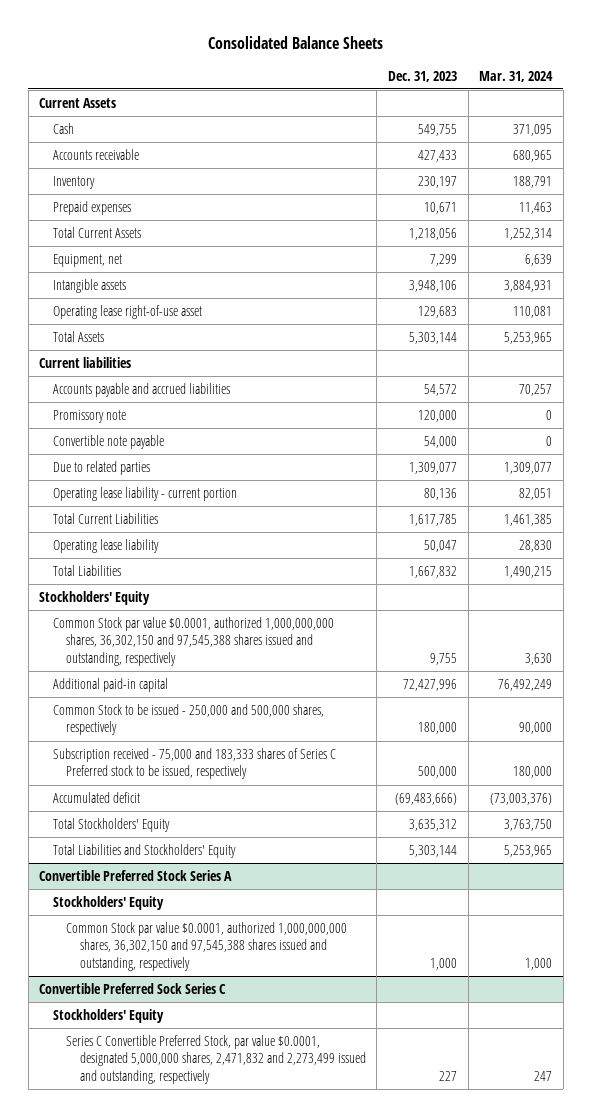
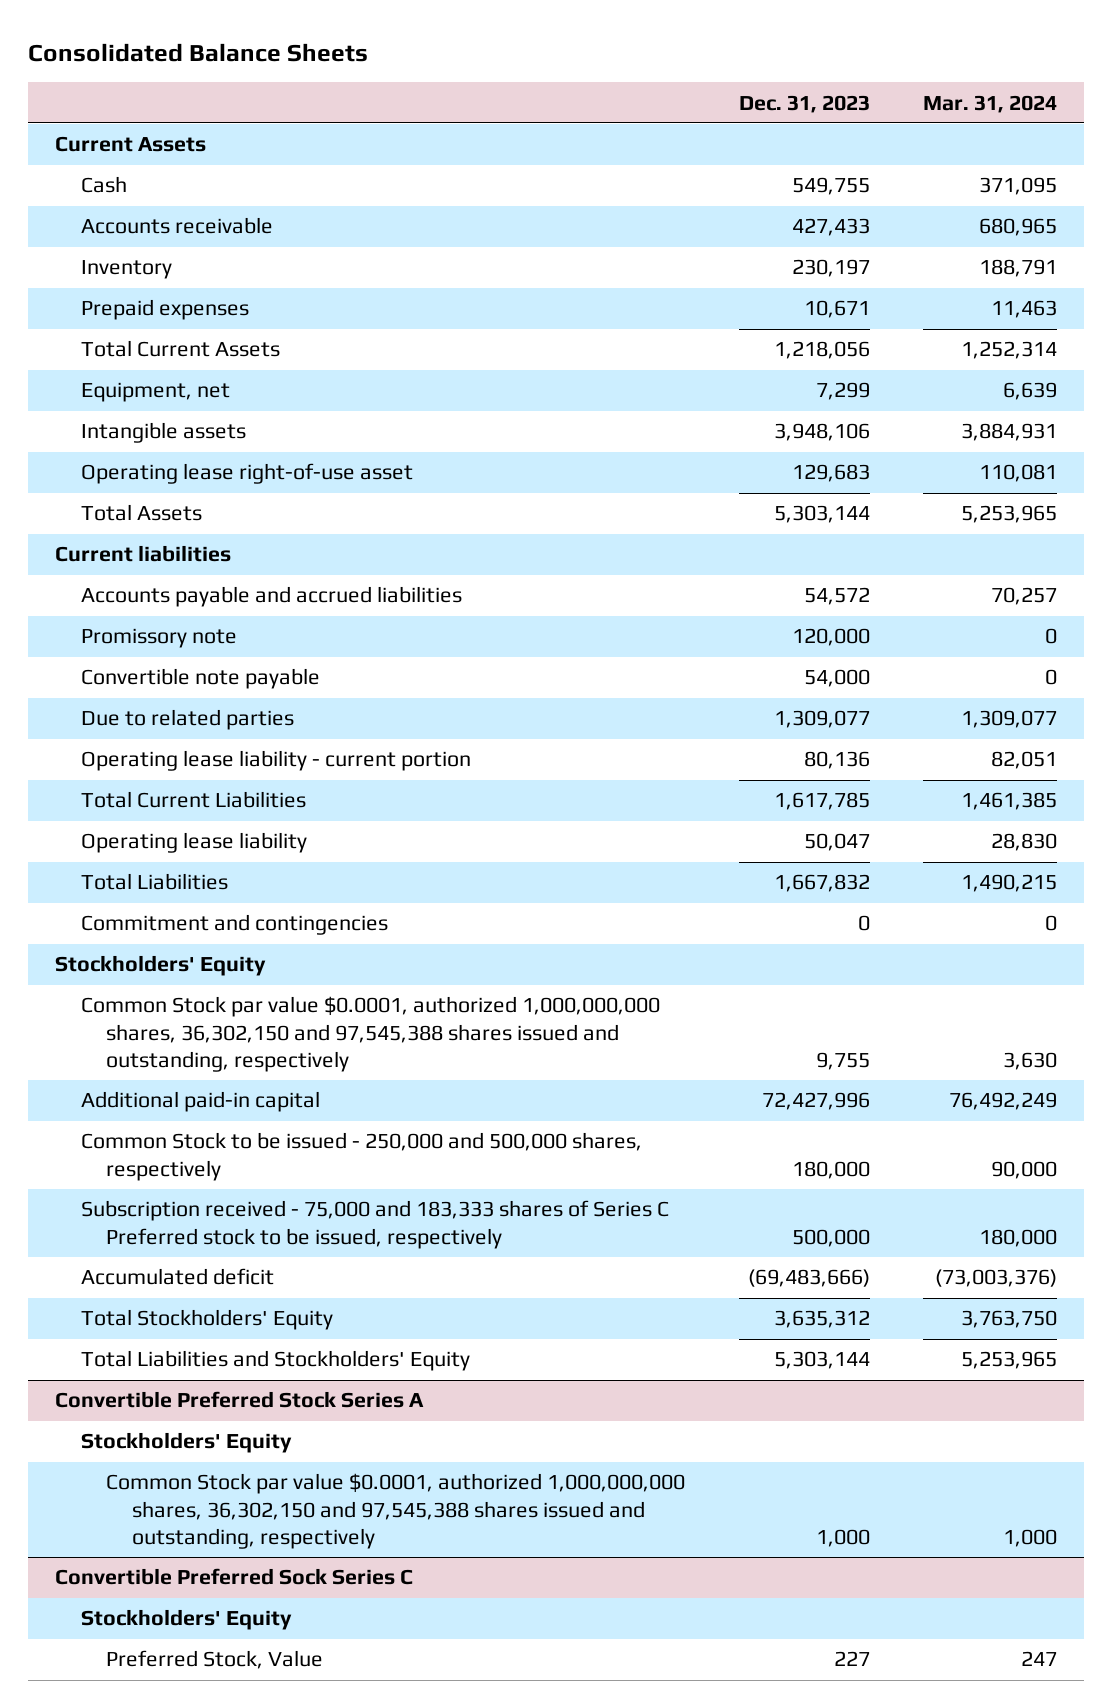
+ Commitment and contingencies | 0 | 0
@ Convertible Preferred Sock Series C
- Series C Convertible Preferred Stock, par value $0.0001, designated 5,000,000 shares, 2,471,832 and 2,273,499 issued and outstanding, respectively | 227 | 247
+ Preferred Stock, Value | 227 | 247

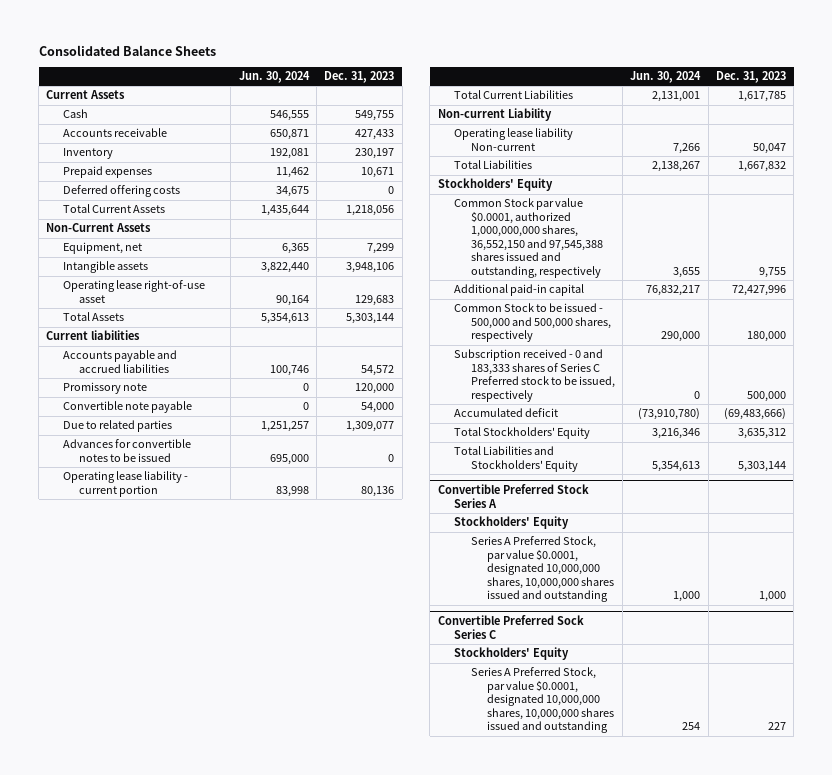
- | Dec. 31, 2023 | Mar. 31, 2024
+ | Jun. 30, 2024 | Dec. 31, 2023
+ Deferred offering costs | 34,675 | 0
+ Non-Current Assets
+ Advances for convertible notes to be issued | 695,000 | 0
- Operating lease liability | 50,047 | 28,830
+ Non-current Liability
+ Operating lease liability Non-current | 7,266 | 50,047
- Commitment and contingencies | 0 | 0
- Common Stock par value $0.0001, authorized 1,000,000,000 shares, 36,302,150 and 97,545,388 shares issued and outstanding, respectively | 9,755 | 3,630
+ Common Stock par value $0.0001, authorized 1,000,000,000 shares, 36,552,150 and 97,545,388 shares issued and outstanding, respectively | 3,655 | 9,755
- Common Stock to be issued - 250,000 and 500,000 shares, respectively | 180,000 | 90,000
- Subscription received - 75,000 and 183,333 shares of Series C Preferred stock to be issued, respectively | 500,000 | 180,000
+ Common Stock to be issued - 500,000 and 500,000 shares, respectively | 290,000 | 180,000
+ Subscription received - 0 and 183,333 shares of Series C Preferred stock to be issued, respectively | 0 | 500,000
@ Convertible Preferred Stock Series A
- Common Stock par value $0.0001, authorized 1,000,000,000 shares, 36,302,150 and 97,545,388 shares issued and outstanding, respectively | 1,000 | 1,000
+ Series A Preferred Stock, par value $0.0001, designated 10,000,000 shares, 10,000,000 shares issued and outstanding | 1,000 | 1,000
@ Convertible Preferred Sock Series C
- Preferred Stock, Value | 227 | 247
+ Series A Preferred Stock, par value $0.0001, designated 10,000,000 shares, 10,000,000 shares issued and outstanding | 254 | 227

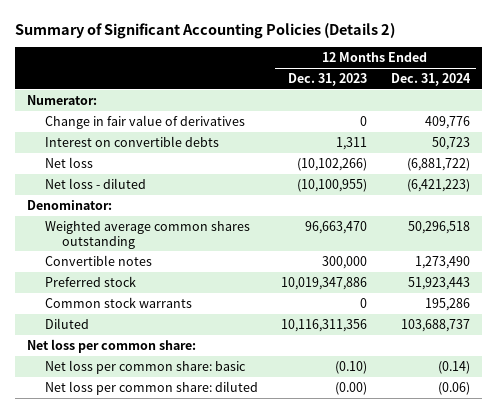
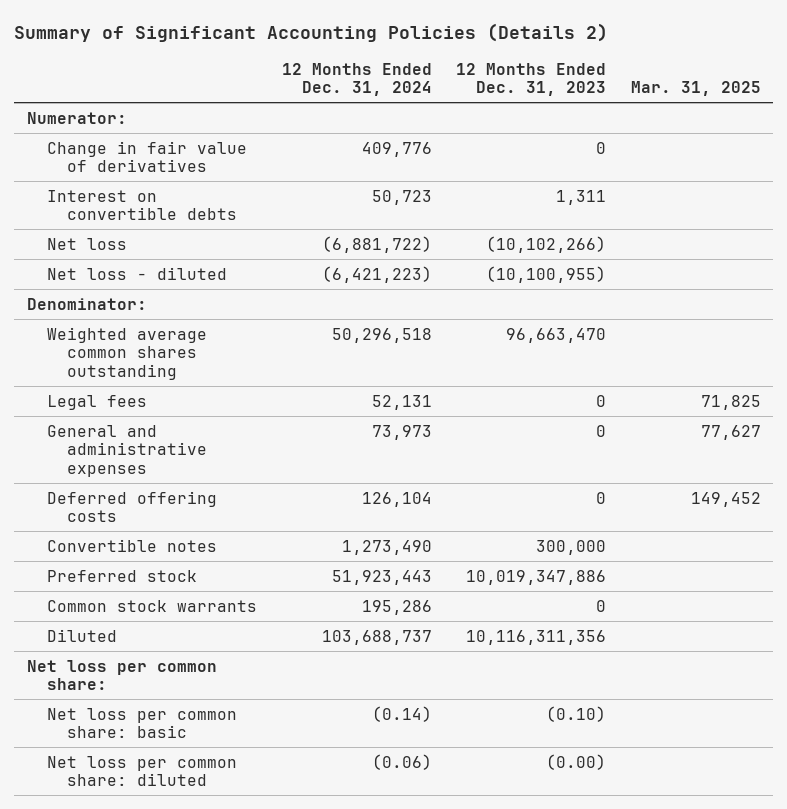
- | 12 Months Ended Dec. 31, 2023 | 12 Months Ended Dec. 31, 2024
+ | 12 Months Ended Dec. 31, 2024 | 12 Months Ended Dec. 31, 2023 | Mar. 31, 2025
+ Legal fees | 52,131 | 0 | 71,825
+ General and administrative expenses | 73,973 | 0 | 77,627
+ Deferred offering costs | 126,104 | 0 | 149,452

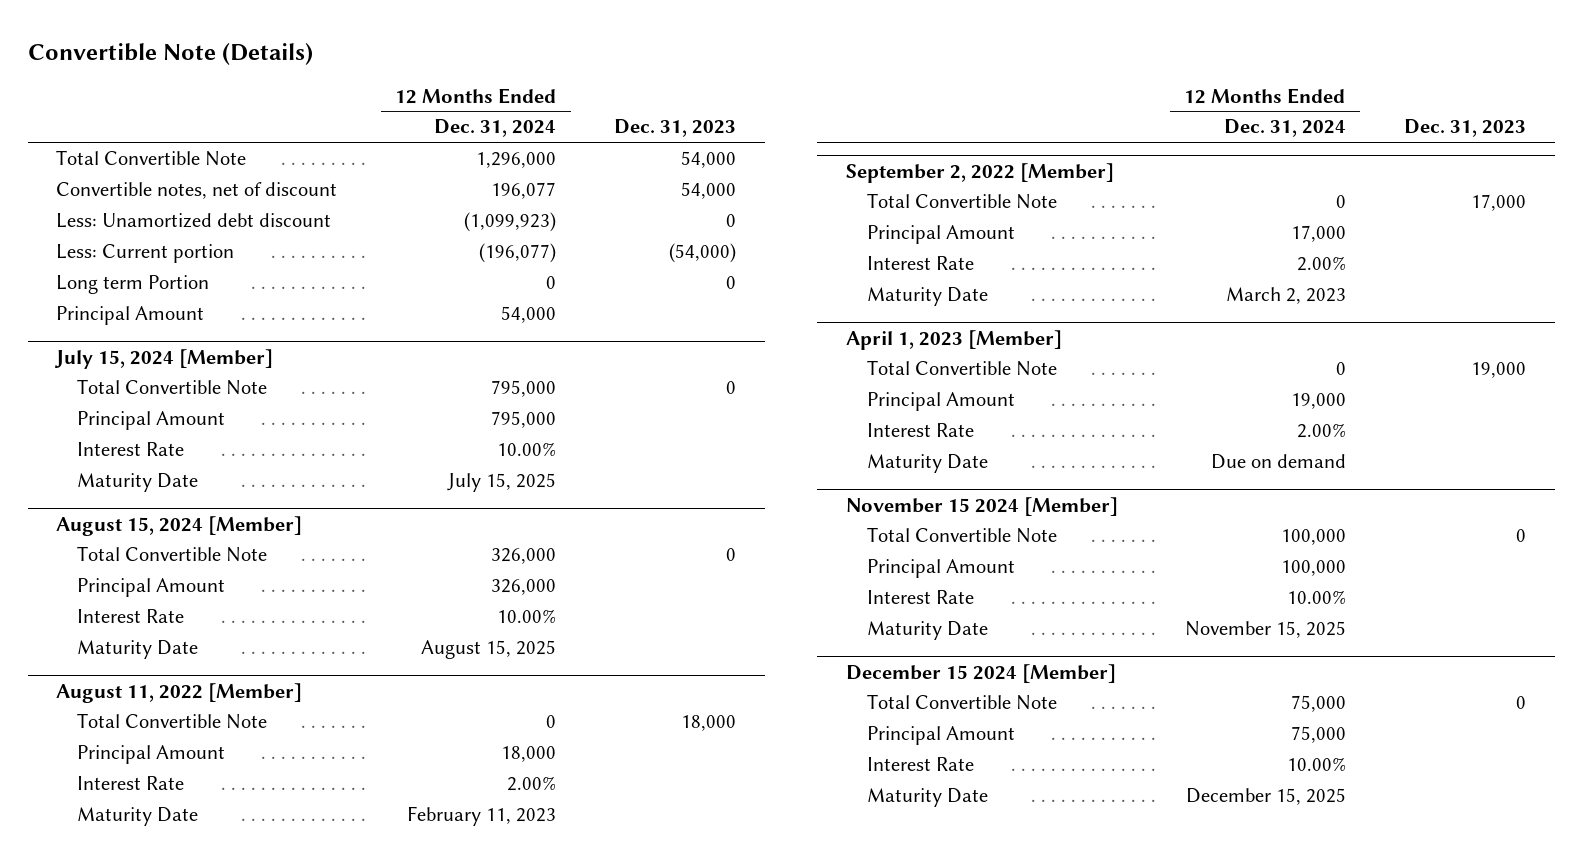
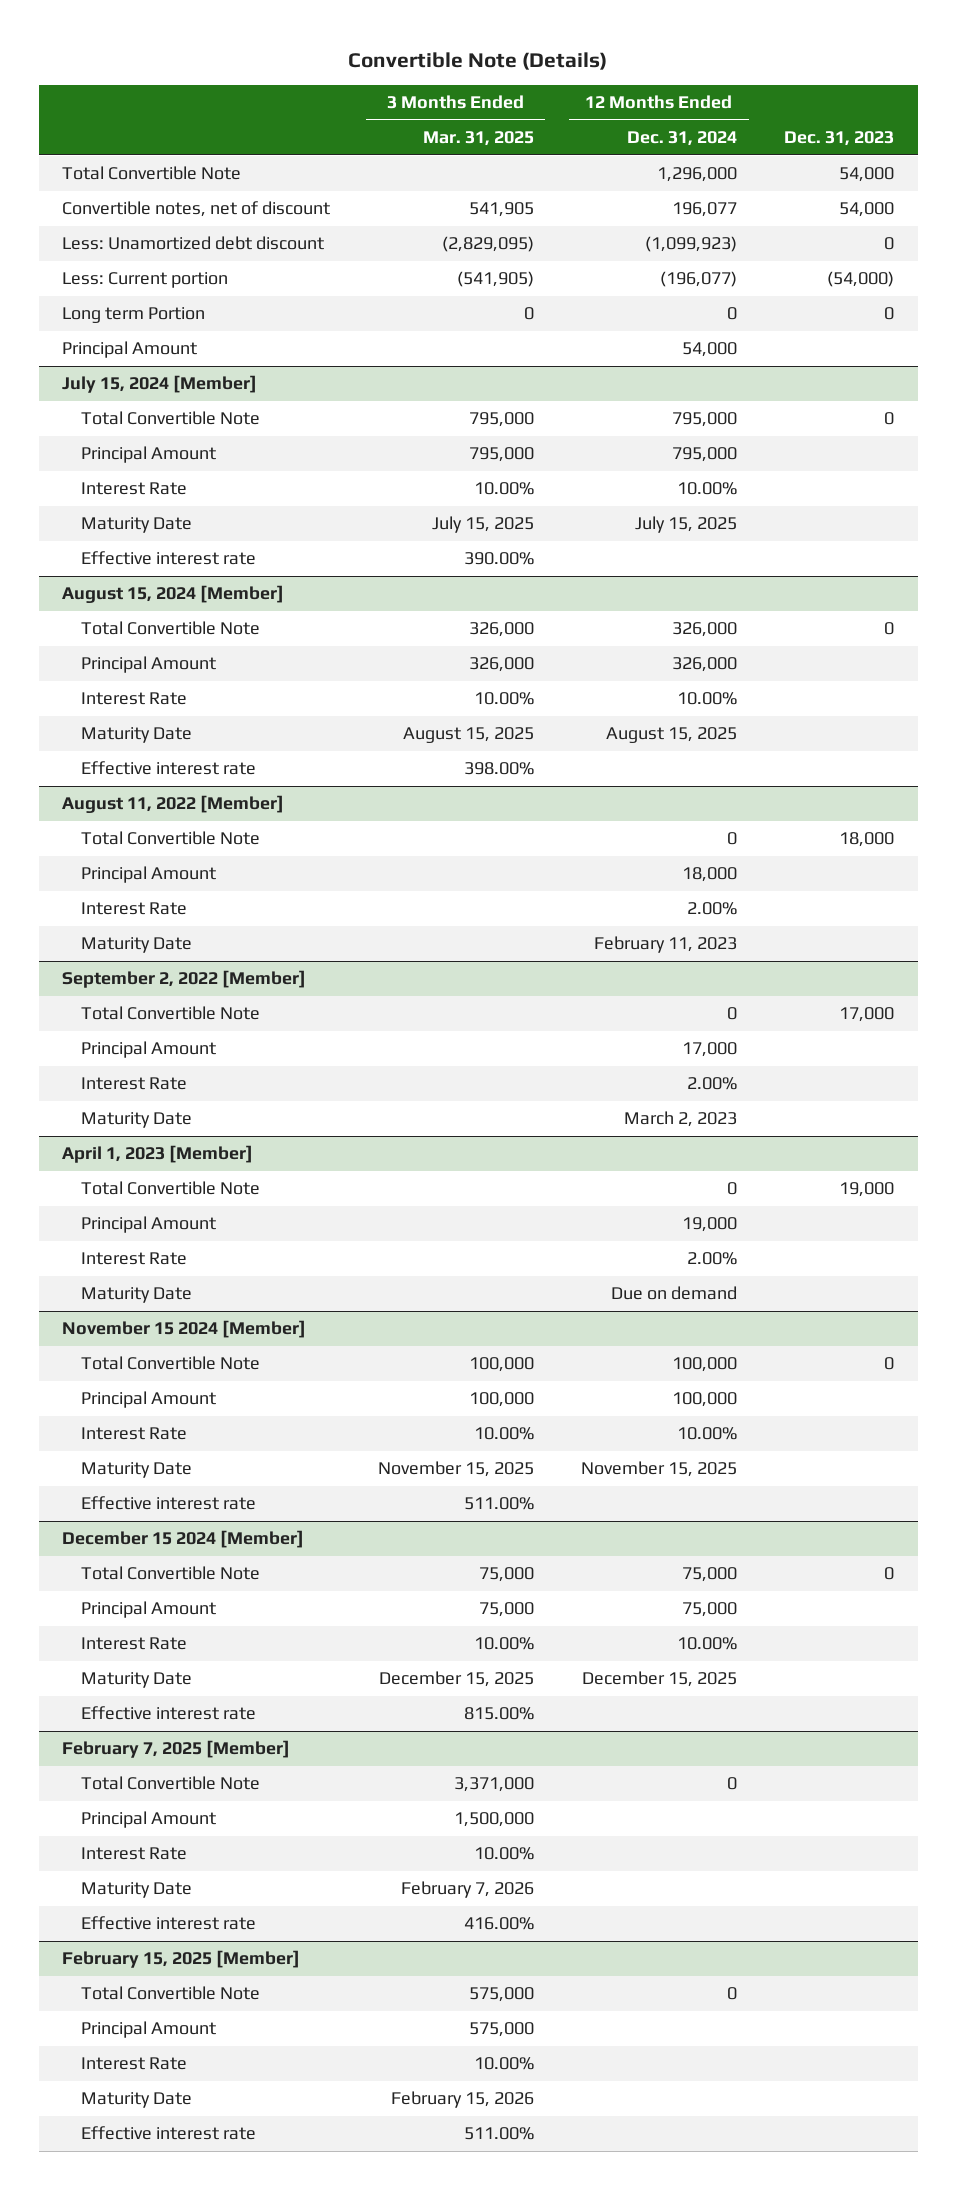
- | 12 Months Ended Dec. 31, 2024 | Dec. 31, 2023
+ | 3 Months Ended Mar. 31, 2025 | 12 Months Ended Dec. 31, 2024 | Dec. 31, 2023
@ July 15, 2024 [Member]
+ Effective interest rate | 390.00% | |
@ August 15, 2024 [Member]
+ Effective interest rate | 398.00% | |
@ November 15 2024 [Member]
+ Effective interest rate | 511.00% | |
@ December 15 2024 [Member]
+ Effective interest rate | 815.00% | |
+ February 7, 2025 [Member]
+ Total Convertible Note | 3,371,000 | 0 |
+ Principal Amount | 1,500,000 | |
+ Interest Rate | 10.00% | |
+ Maturity Date | February 7, 2026 | |
+ Effective interest rate | 416.00% | |
+ February 15, 2025 [Member]
+ Total Convertible Note | 575,000 | 0 |
+ Principal Amount | 575,000 | |
+ Interest Rate | 10.00% | |
+ Maturity Date | February 15, 2026 | |
+ Effective interest rate | 511.00% | |

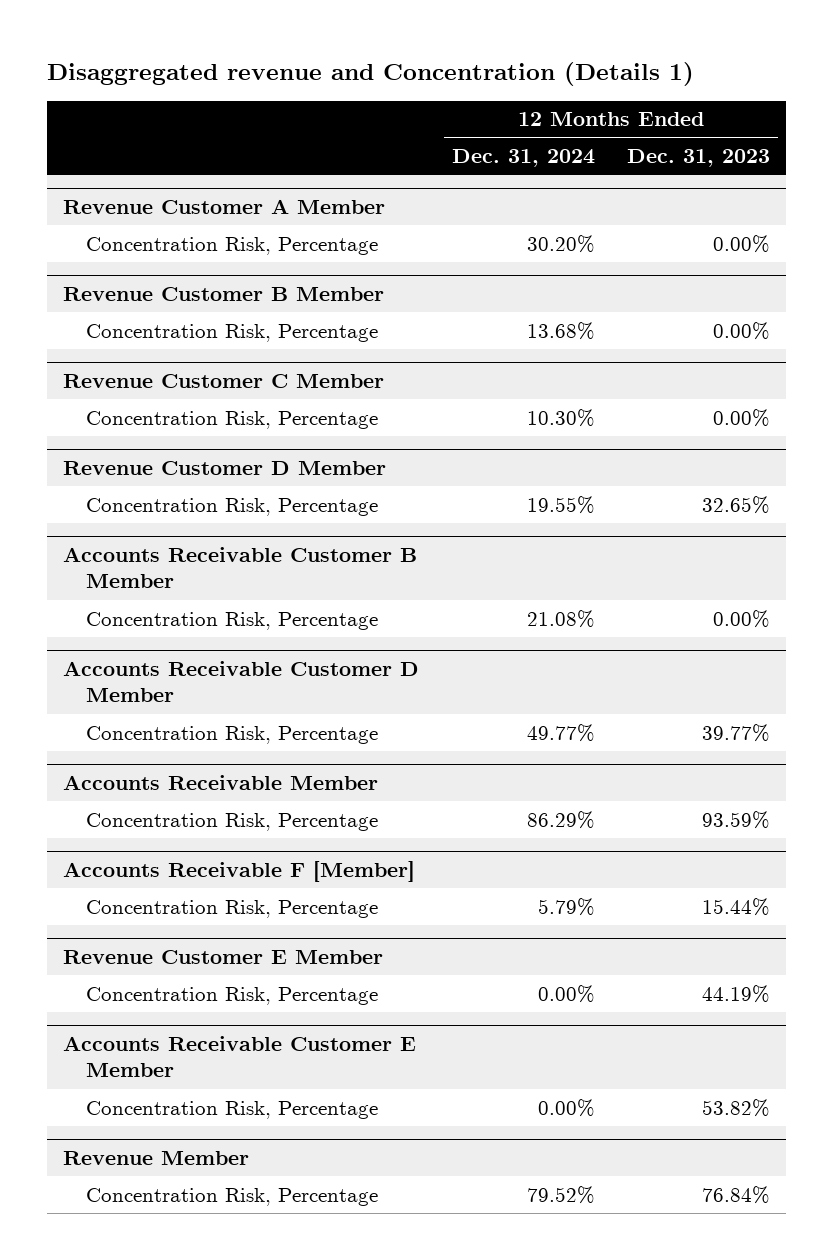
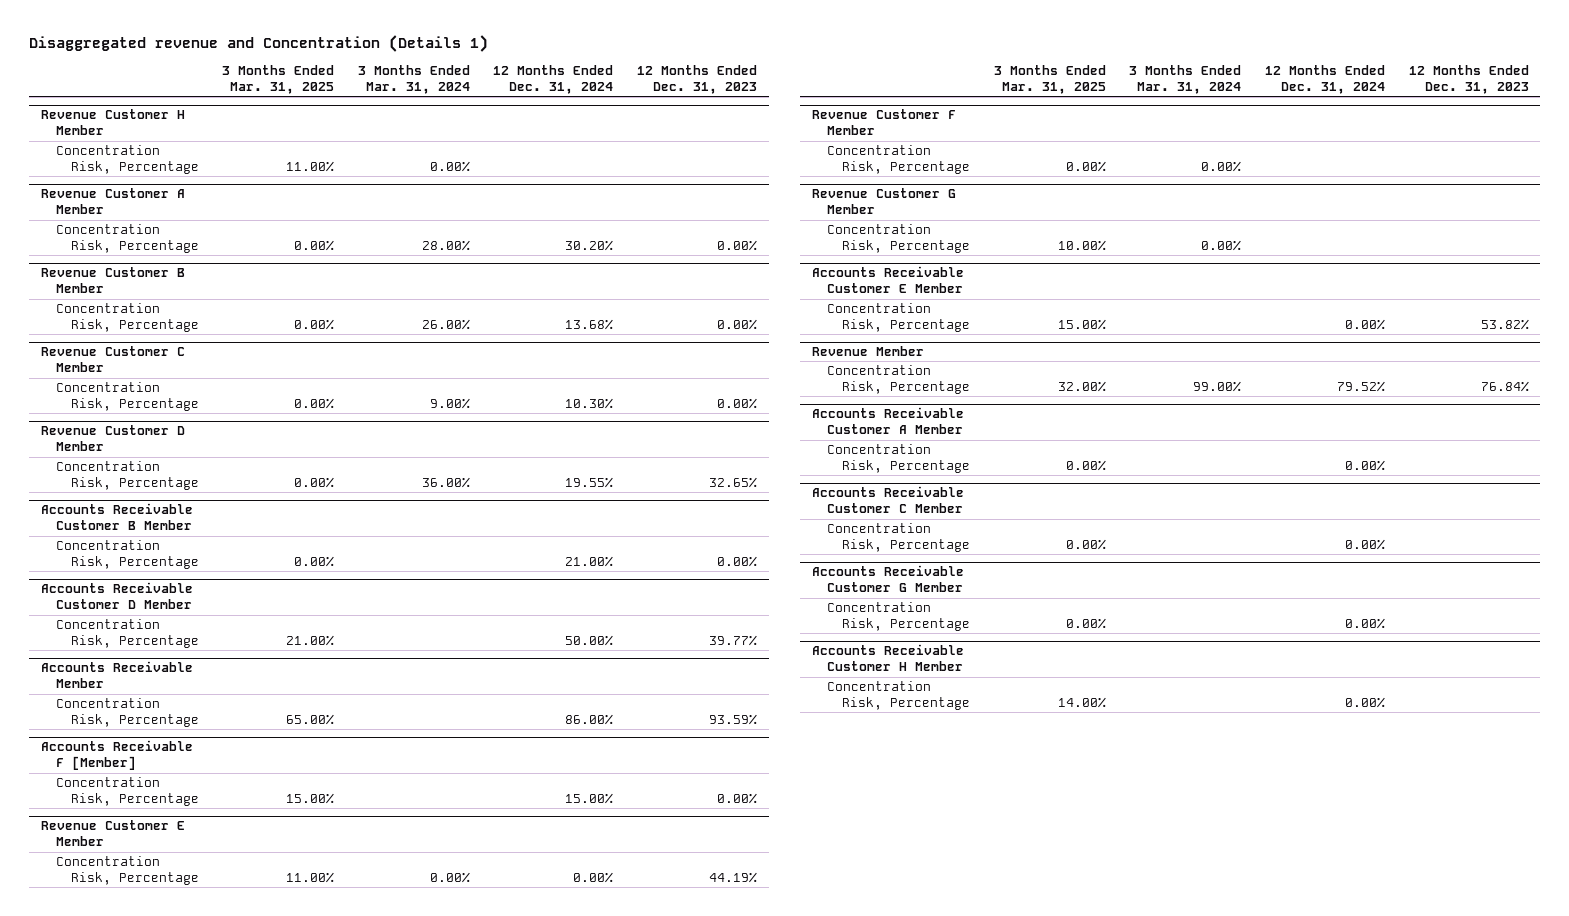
- | 12 Months Ended Dec. 31, 2024 | 12 Months Ended Dec. 31, 2023
+ | 3 Months Ended Mar. 31, 2025 | 3 Months Ended Mar. 31, 2024 | 12 Months Ended Dec. 31, 2024 | 12 Months Ended Dec. 31, 2023
+ Revenue Customer H Member
+ Concentration Risk, Percentage | 11.00% | 0.00% | |
@ Accounts Receivable Customer B Member
- Concentration Risk, Percentage | 21.08% | 0.00%
+ Concentration Risk, Percentage | 0.00% | | 21.00% | 0.00%
@ Accounts Receivable Customer D Member
- Concentration Risk, Percentage | 49.77% | 39.77%
+ Concentration Risk, Percentage | 21.00% | | 50.00% | 39.77%
@ Accounts Receivable Member
- Concentration Risk, Percentage | 86.29% | 93.59%
+ Concentration Risk, Percentage | 65.00% | | 86.00% | 93.59%
@ Accounts Receivable F [Member]
- Concentration Risk, Percentage | 5.79% | 15.44%
+ Concentration Risk, Percentage | 15.00% | | 15.00% | 0.00%
+ Revenue Customer F Member
+ Concentration Risk, Percentage | 0.00% | 0.00% | |
+ Revenue Customer G Member
+ Concentration Risk, Percentage | 10.00% | 0.00% | |
+ Accounts Receivable Customer A Member
+ Concentration Risk, Percentage | 0.00% | | 0.00% |
+ Accounts Receivable Customer C Member
+ Concentration Risk, Percentage | 0.00% | | 0.00% |
+ Accounts Receivable Customer G Member
+ Concentration Risk, Percentage | 0.00% | | 0.00% |
+ Accounts Receivable Customer H Member
+ Concentration Risk, Percentage | 14.00% | | 0.00% |

